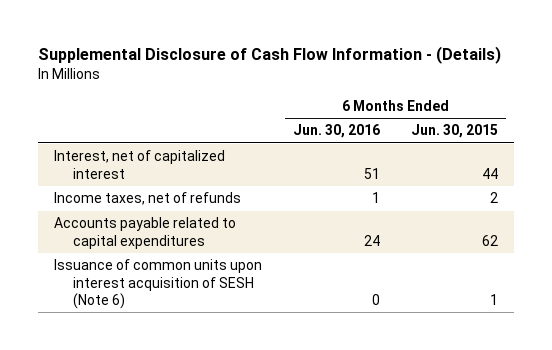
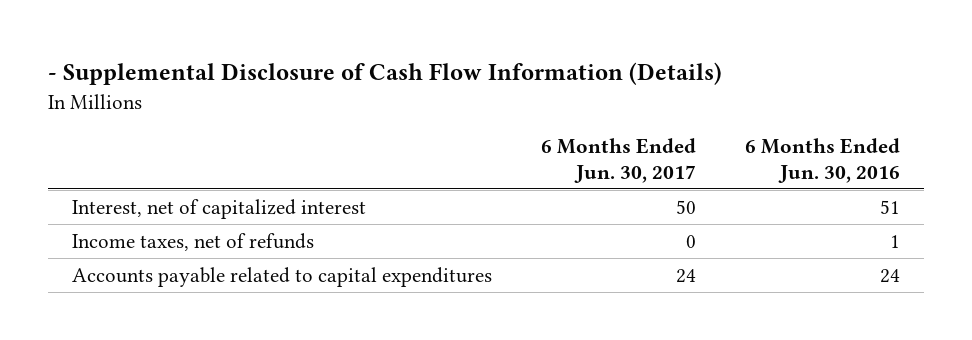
- Supplemental Disclosure of Cash Flow Information - (Details)
+ - Supplemental Disclosure of Cash Flow Information (Details)
- | 6 Months Ended Jun. 30, 2016 | 6 Months Ended Jun. 30, 2015
+ | 6 Months Ended Jun. 30, 2017 | 6 Months Ended Jun. 30, 2016
- Issuance of common units upon interest acquisition of SESH (Note 6) | 0 | 1

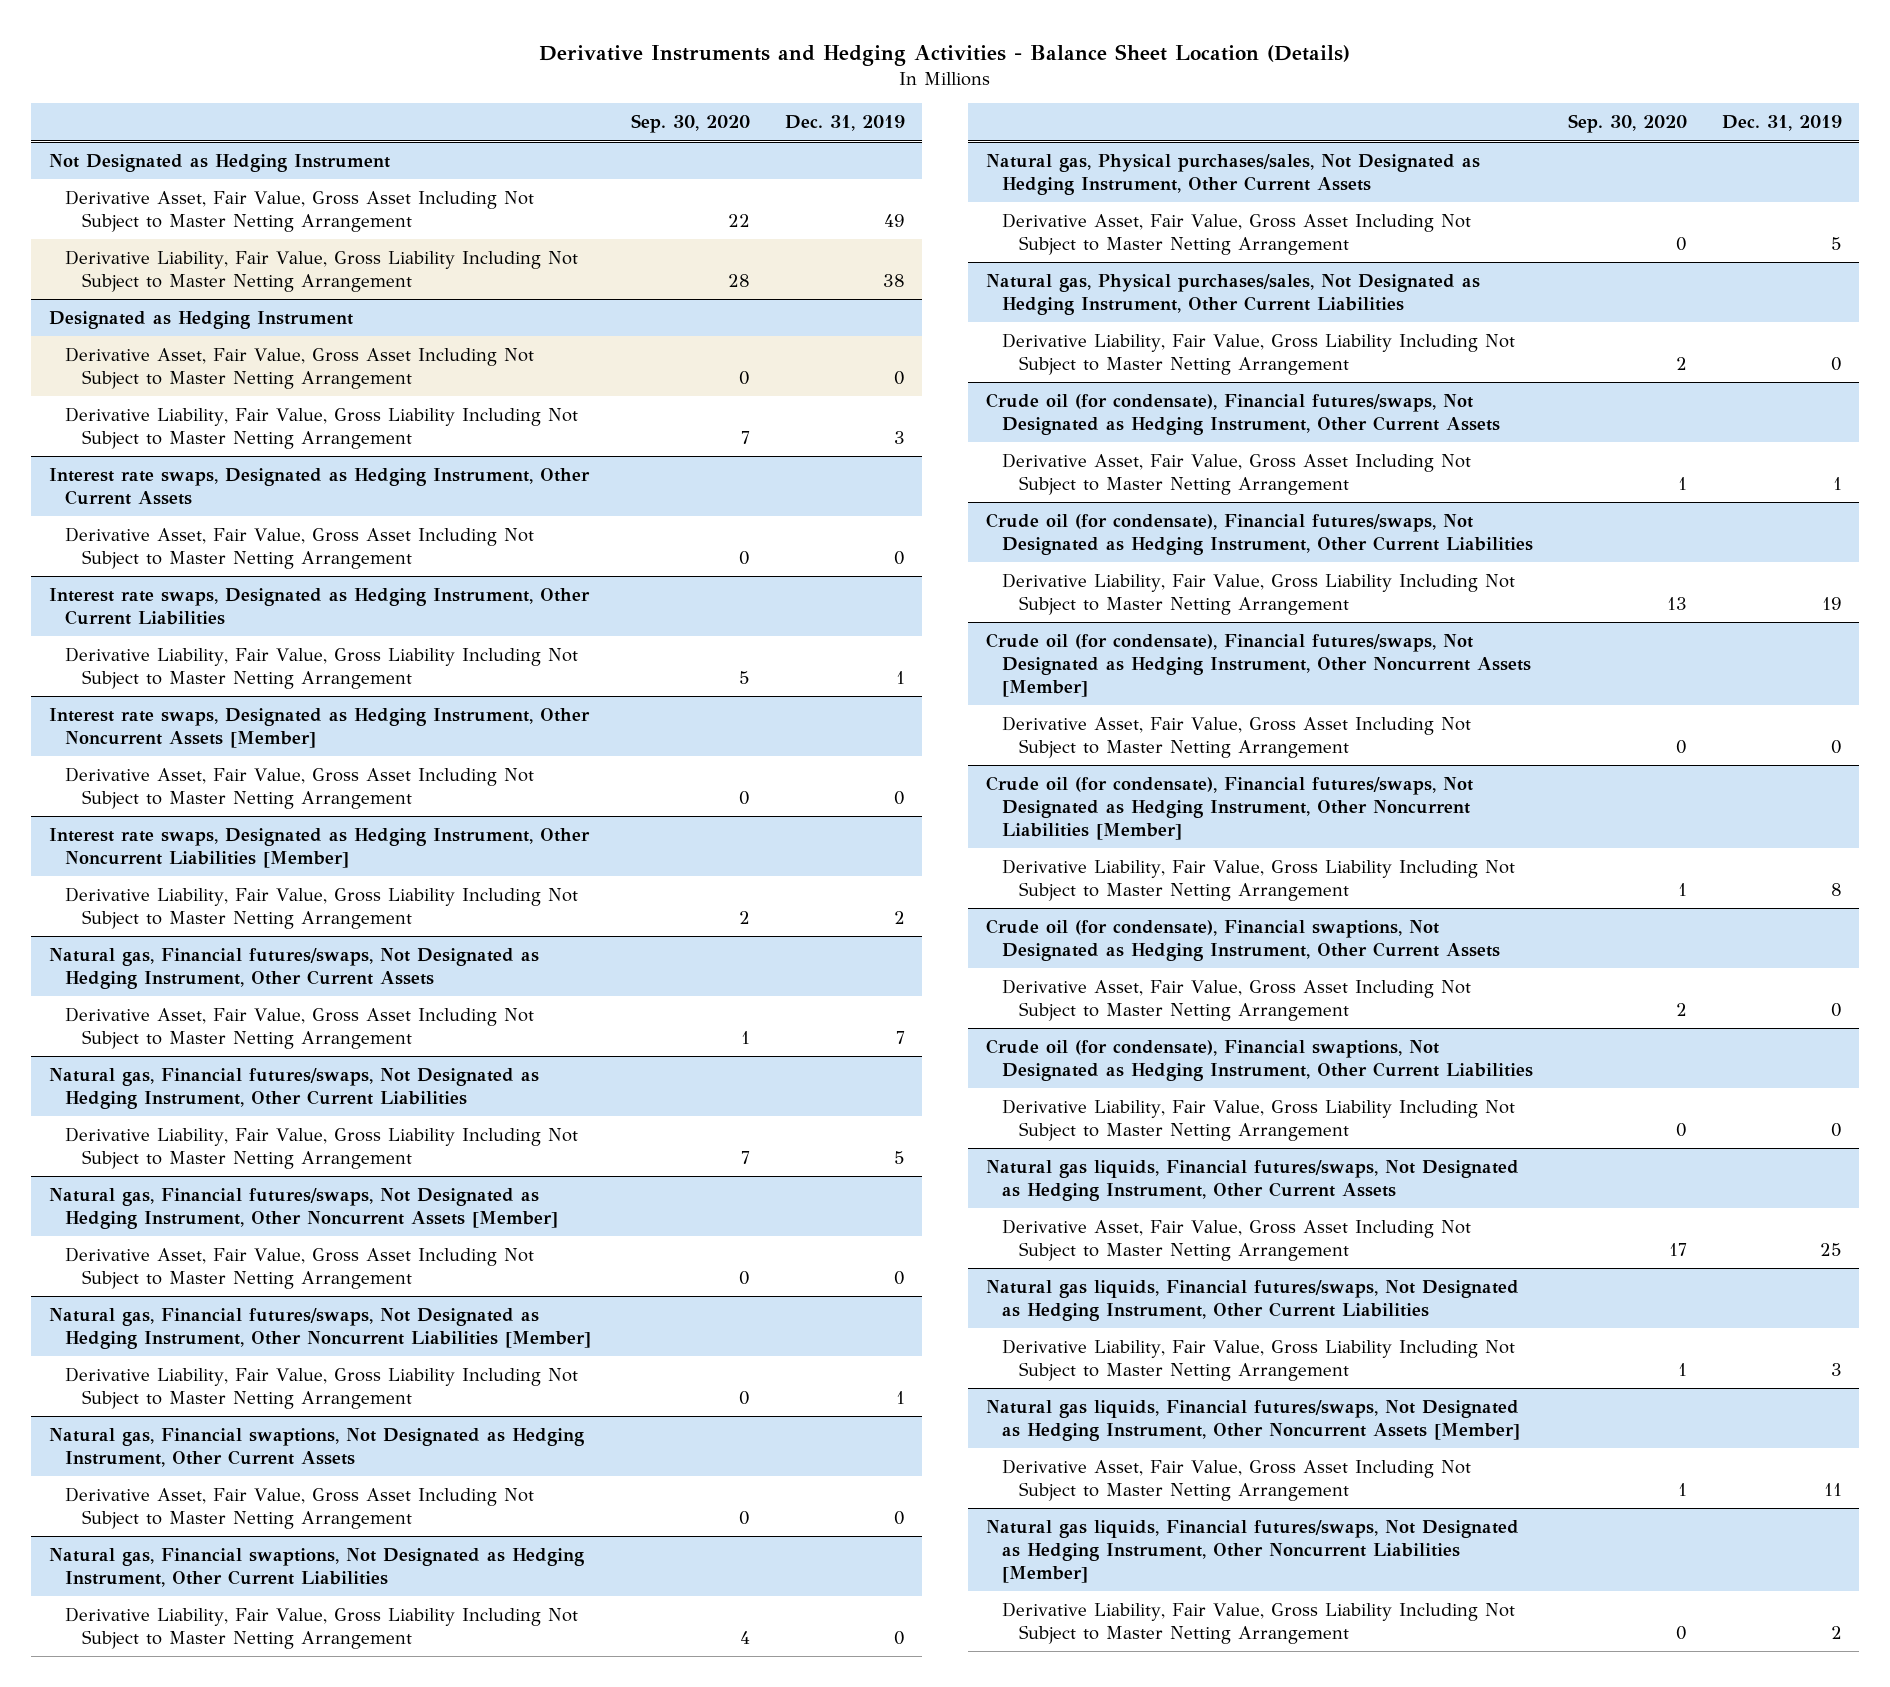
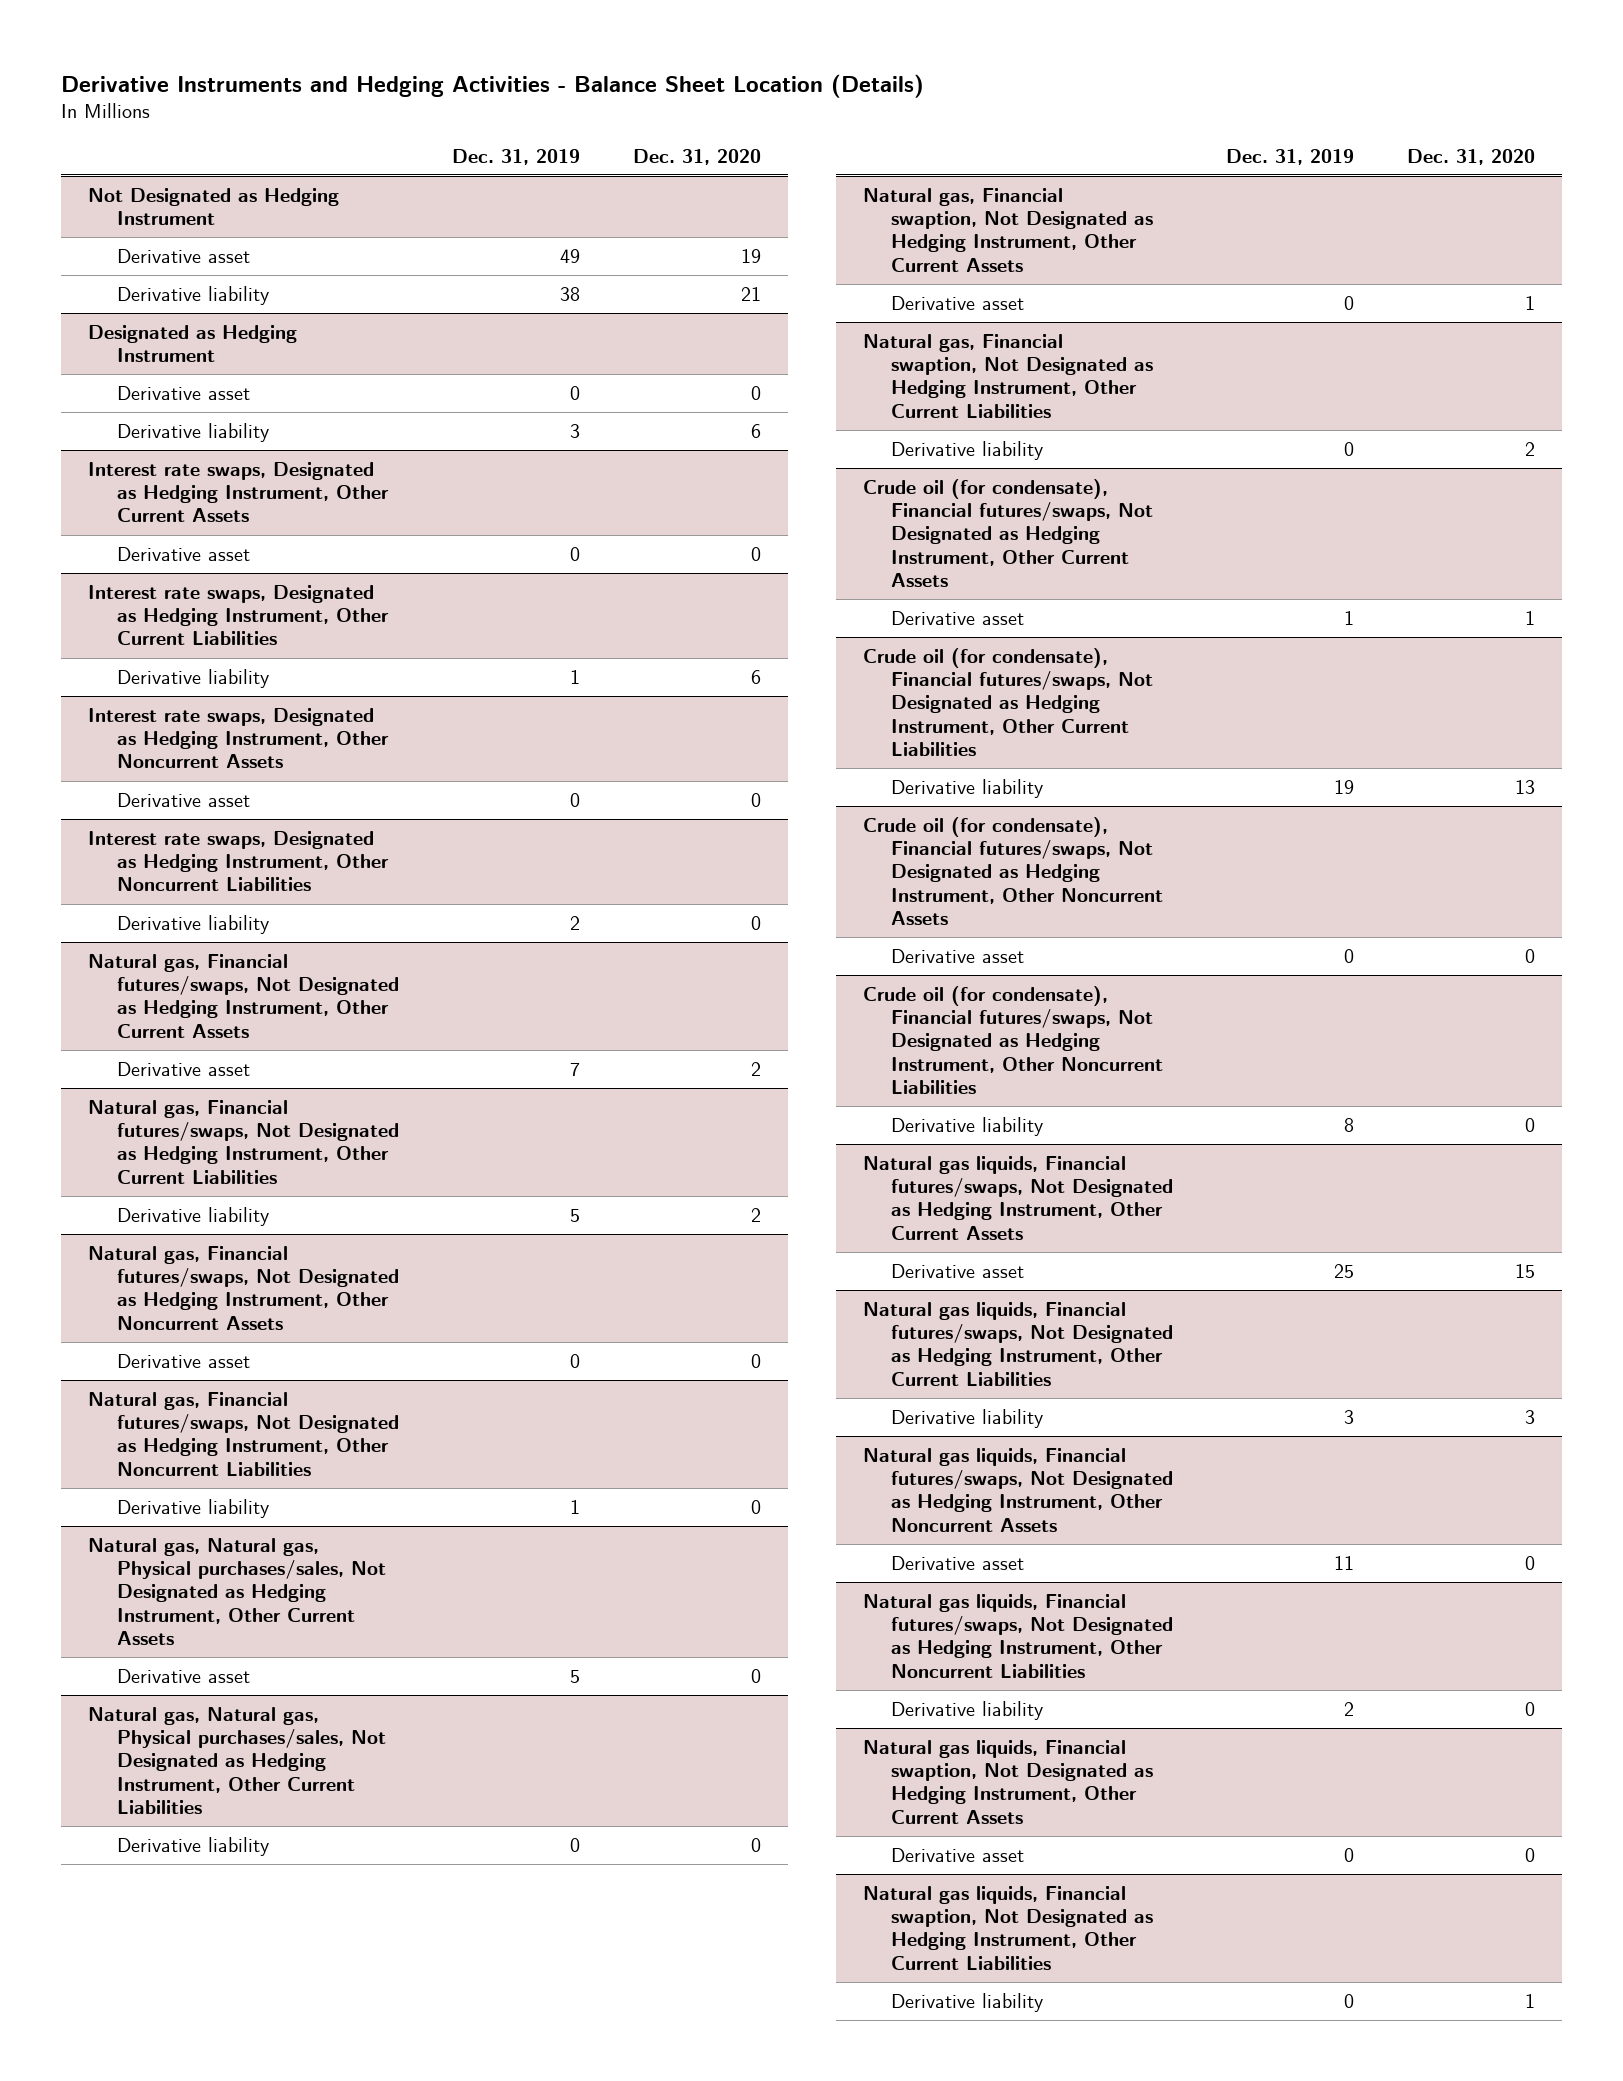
- | Sep. 30, 2020 | Dec. 31, 2019
+ | Dec. 31, 2019 | Dec. 31, 2020
@ Not Designated as Hedging Instrument
- Derivative Asset, Fair Value, Gross Asset Including Not Subject to Master Netting Arrangement | 22 | 49
- Derivative Liability, Fair Value, Gross Liability Including Not Subject to Master Netting Arrangement | 28 | 38
+ Derivative asset | 49 | 19
+ Derivative liability | 38 | 21
@ Designated as Hedging Instrument
- Derivative Asset, Fair Value, Gross Asset Including Not Subject to Master Netting Arrangement | 0 | 0
- Derivative Liability, Fair Value, Gross Liability Including Not Subject to Master Netting Arrangement | 7 | 3
+ Derivative asset | 0 | 0
+ Derivative liability | 3 | 6
@ Interest rate swaps, Designated as Hedging Instrument, Other Current Assets
- Derivative Asset, Fair Value, Gross Asset Including Not Subject to Master Netting Arrangement | 0 | 0
+ Derivative asset | 0 | 0
@ Interest rate swaps, Designated as Hedging Instrument, Other Current Liabilities
- Derivative Liability, Fair Value, Gross Liability Including Not Subject to Master Netting Arrangement | 5 | 1
- Interest rate swaps, Designated as Hedging Instrument, Other Noncurrent Assets [Member]
- Derivative Asset, Fair Value, Gross Asset Including Not Subject to Master Netting Arrangement | 0 | 0
- Interest rate swaps, Designated as Hedging Instrument, Other Noncurrent Liabilities [Member]
- Derivative Liability, Fair Value, Gross Liability Including Not Subject to Master Netting Arrangement | 2 | 2
@ Interest rate swaps, Designated as Hedging Instrument, Other Current Liabilities
+ Derivative liability | 1 | 6
+ Interest rate swaps, Designated as Hedging Instrument, Other Noncurrent Assets
+ Derivative asset | 0 | 0
+ Interest rate swaps, Designated as Hedging Instrument, Other Noncurrent Liabilities
+ Derivative liability | 2 | 0
@ Natural gas, Financial futures/swaps, Not Designated as Hedging Instrument, Other Current Assets
- Derivative Asset, Fair Value, Gross Asset Including Not Subject to Master Netting Arrangement | 1 | 7
+ Derivative asset | 7 | 2
@ Natural gas, Financial futures/swaps, Not Designated as Hedging Instrument, Other Current Liabilities
- Derivative Liability, Fair Value, Gross Liability Including Not Subject to Master Netting Arrangement | 7 | 5
- Natural gas, Financial futures/swaps, Not Designated as Hedging Instrument, Other Noncurrent Assets [Member]
- Derivative Asset, Fair Value, Gross Asset Including Not Subject to Master Netting Arrangement | 0 | 0
- Natural gas, Financial futures/swaps, Not Designated as Hedging Instrument, Other Noncurrent Liabilities [Member]
- Derivative Liability, Fair Value, Gross Liability Including Not Subject to Master Netting Arrangement | 0 | 1
- Natural gas, Financial swaptions, Not Designated as Hedging Instrument, Other Current Assets
- Derivative Asset, Fair Value, Gross Asset Including Not Subject to Master Netting Arrangement | 0 | 0
- Natural gas, Financial swaptions, Not Designated as Hedging Instrument, Other Current Liabilities
- Derivative Liability, Fair Value, Gross Liability Including Not Subject to Master Netting Arrangement | 4 | 0
- Natural gas, Physical purchases/sales, Not Designated as Hedging Instrument, Other Current Assets
- Derivative Asset, Fair Value, Gross Asset Including Not Subject to Master Netting Arrangement | 0 | 5
- Natural gas, Physical purchases/sales, Not Designated as Hedging Instrument, Other Current Liabilities
- Derivative Liability, Fair Value, Gross Liability Including Not Subject to Master Netting Arrangement | 2 | 0
@ Natural gas, Financial futures/swaps, Not Designated as Hedging Instrument, Other Current Liabilities
+ Derivative liability | 5 | 2
+ Natural gas, Financial futures/swaps, Not Designated as Hedging Instrument, Other Noncurrent Assets
+ Derivative asset | 0 | 0
+ Natural gas, Financial futures/swaps, Not Designated as Hedging Instrument, Other Noncurrent Liabilities
+ Derivative liability | 1 | 0
+ Natural gas, Natural gas, Physical purchases/sales, Not Designated as Hedging Instrument, Other Current Assets
+ Derivative asset | 5 | 0
+ Natural gas, Natural gas, Physical purchases/sales, Not Designated as Hedging Instrument, Other Current Liabilities
+ Derivative liability | 0 | 0
+ Natural gas, Financial swaption, Not Designated as Hedging Instrument, Other Current Assets
+ Derivative asset | 0 | 1
+ Natural gas, Financial swaption, Not Designated as Hedging Instrument, Other Current Liabilities
+ Derivative liability | 0 | 2
@ Crude oil (for condensate), Financial futures/swaps, Not Designated as Hedging Instrument, Other Current Assets
- Derivative Asset, Fair Value, Gross Asset Including Not Subject to Master Netting Arrangement | 1 | 1
+ Derivative asset | 1 | 1
@ Crude oil (for condensate), Financial futures/swaps, Not Designated as Hedging Instrument, Other Current Liabilities
- Derivative Liability, Fair Value, Gross Liability Including Not Subject to Master Netting Arrangement | 13 | 19
- Crude oil (for condensate), Financial futures/swaps, Not Designated as Hedging Instrument, Other Noncurrent Assets [Member]
- Derivative Asset, Fair Value, Gross Asset Including Not Subject to Master Netting Arrangement | 0 | 0
- Crude oil (for condensate), Financial futures/swaps, Not Designated as Hedging Instrument, Other Noncurrent Liabilities [Member]
- Derivative Liability, Fair Value, Gross Liability Including Not Subject to Master Netting Arrangement | 1 | 8
- Crude oil (for condensate), Financial swaptions, Not Designated as Hedging Instrument, Other Current Assets
- Derivative Asset, Fair Value, Gross Asset Including Not Subject to Master Netting Arrangement | 2 | 0
- Crude oil (for condensate), Financial swaptions, Not Designated as Hedging Instrument, Other Current Liabilities
- Derivative Liability, Fair Value, Gross Liability Including Not Subject to Master Netting Arrangement | 0 | 0
@ Crude oil (for condensate), Financial futures/swaps, Not Designated as Hedging Instrument, Other Current Liabilities
+ Derivative liability | 19 | 13
+ Crude oil (for condensate), Financial futures/swaps, Not Designated as Hedging Instrument, Other Noncurrent Assets
+ Derivative asset | 0 | 0
+ Crude oil (for condensate), Financial futures/swaps, Not Designated as Hedging Instrument, Other Noncurrent Liabilities
+ Derivative liability | 8 | 0
@ Natural gas liquids, Financial futures/swaps, Not Designated as Hedging Instrument, Other Current Assets
- Derivative Asset, Fair Value, Gross Asset Including Not Subject to Master Netting Arrangement | 17 | 25
+ Derivative asset | 25 | 15
@ Natural gas liquids, Financial futures/swaps, Not Designated as Hedging Instrument, Other Current Liabilities
- Derivative Liability, Fair Value, Gross Liability Including Not Subject to Master Netting Arrangement | 1 | 3
- Natural gas liquids, Financial futures/swaps, Not Designated as Hedging Instrument, Other Noncurrent Assets [Member]
- Derivative Asset, Fair Value, Gross Asset Including Not Subject to Master Netting Arrangement | 1 | 11
- Natural gas liquids, Financial futures/swaps, Not Designated as Hedging Instrument, Other Noncurrent Liabilities [Member]
- Derivative Liability, Fair Value, Gross Liability Including Not Subject to Master Netting Arrangement | 0 | 2
@ Natural gas liquids, Financial futures/swaps, Not Designated as Hedging Instrument, Other Current Liabilities
+ Derivative liability | 3 | 3
+ Natural gas liquids, Financial futures/swaps, Not Designated as Hedging Instrument, Other Noncurrent Assets
+ Derivative asset | 11 | 0
+ Natural gas liquids, Financial futures/swaps, Not Designated as Hedging Instrument, Other Noncurrent Liabilities
+ Derivative liability | 2 | 0
+ Natural gas liquids, Financial swaption, Not Designated as Hedging Instrument, Other Current Assets
+ Derivative asset | 0 | 0
+ Natural gas liquids, Financial swaption, Not Designated as Hedging Instrument, Other Current Liabilities
+ Derivative liability | 0 | 1

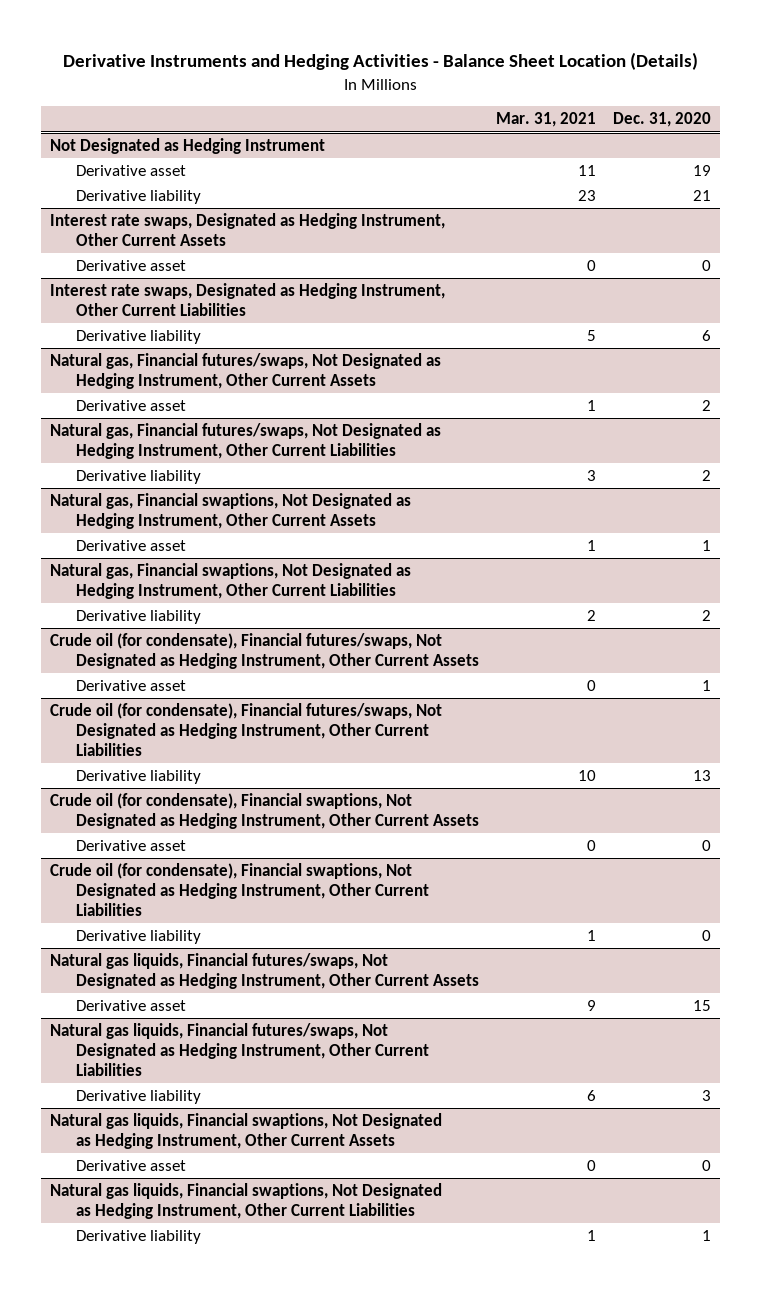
- | Dec. 31, 2019 | Dec. 31, 2020
+ | Mar. 31, 2021 | Dec. 31, 2020
- Designated as Hedging Instrument
- Derivative asset | 0 | 0
- Derivative liability | 3 | 6
- Interest rate swaps, Designated as Hedging Instrument, Other Noncurrent Assets
- Derivative asset | 0 | 0
- Interest rate swaps, Designated as Hedging Instrument, Other Noncurrent Liabilities
- Derivative liability | 2 | 0
- Natural gas, Financial futures/swaps, Not Designated as Hedging Instrument, Other Noncurrent Assets
- Derivative asset | 0 | 0
- Natural gas, Financial futures/swaps, Not Designated as Hedging Instrument, Other Noncurrent Liabilities
- Derivative liability | 1 | 0
- Natural gas, Natural gas, Physical purchases/sales, Not Designated as Hedging Instrument, Other Current Assets
- Derivative asset | 5 | 0
- Natural gas, Natural gas, Physical purchases/sales, Not Designated as Hedging Instrument, Other Current Liabilities
- Derivative liability | 0 | 0
- Natural gas, Financial swaption, Not Designated as Hedging Instrument, Other Current Assets
+ Natural gas, Financial swaptions, Not Designated as Hedging Instrument, Other Current Assets
- Natural gas, Financial swaption, Not Designated as Hedging Instrument, Other Current Liabilities
+ Natural gas, Financial swaptions, Not Designated as Hedging Instrument, Other Current Liabilities
- Crude oil (for condensate), Financial futures/swaps, Not Designated as Hedging Instrument, Other Noncurrent Assets
+ Crude oil (for condensate), Financial swaptions, Not Designated as Hedging Instrument, Other Current Assets
- Crude oil (for condensate), Financial futures/swaps, Not Designated as Hedging Instrument, Other Noncurrent Liabilities
+ Crude oil (for condensate), Financial swaptions, Not Designated as Hedging Instrument, Other Current Liabilities
- Natural gas liquids, Financial futures/swaps, Not Designated as Hedging Instrument, Other Noncurrent Assets
- Derivative asset | 11 | 0
- Natural gas liquids, Financial futures/swaps, Not Designated as Hedging Instrument, Other Noncurrent Liabilities
- Derivative liability | 2 | 0
- Natural gas liquids, Financial swaption, Not Designated as Hedging Instrument, Other Current Assets
+ Natural gas liquids, Financial swaptions, Not Designated as Hedging Instrument, Other Current Assets
- Natural gas liquids, Financial swaption, Not Designated as Hedging Instrument, Other Current Liabilities
+ Natural gas liquids, Financial swaptions, Not Designated as Hedging Instrument, Other Current Liabilities

